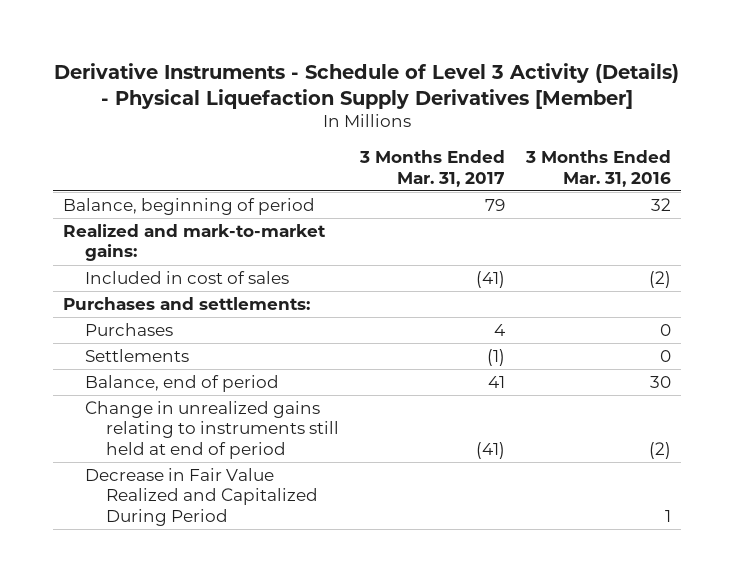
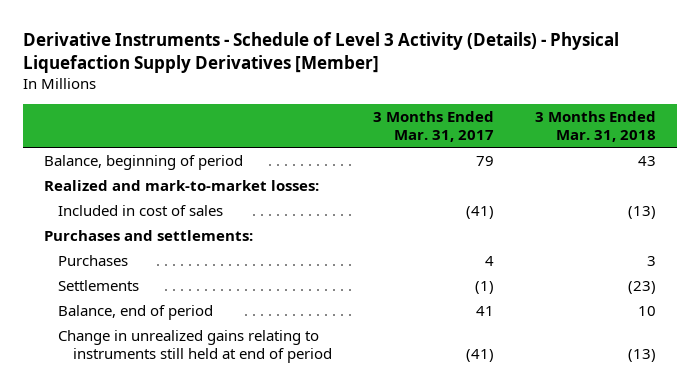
- | 3 Months Ended Mar. 31, 2017 | 3 Months Ended Mar. 31, 2016
+ | 3 Months Ended Mar. 31, 2017 | 3 Months Ended Mar. 31, 2018
- Realized and mark-to-market gains:
+ Realized and mark-to-market losses:
- Decrease in Fair Value Realized and Capitalized During Period | | 1

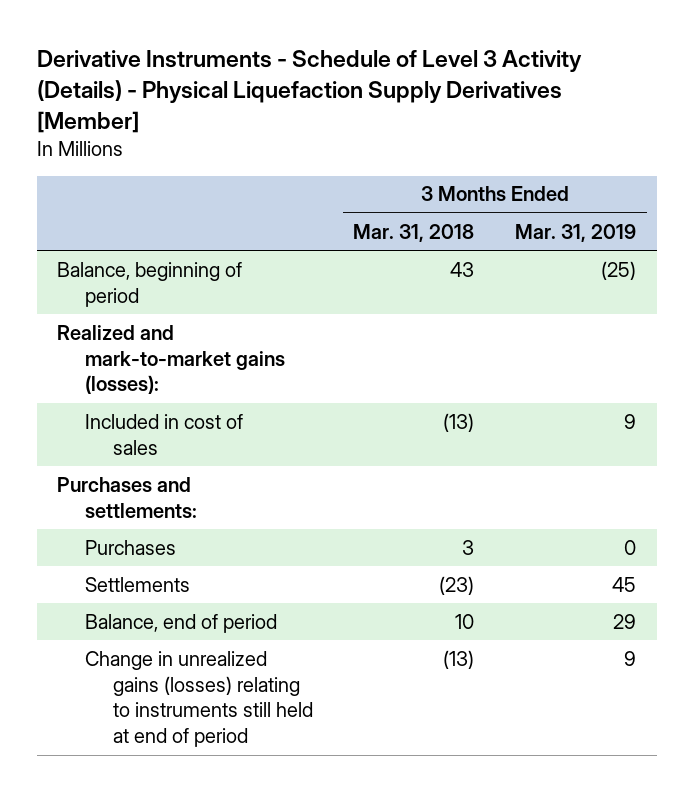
- | 3 Months Ended Mar. 31, 2017 | 3 Months Ended Mar. 31, 2018
+ | 3 Months Ended Mar. 31, 2018 | 3 Months Ended Mar. 31, 2019
- Realized and mark-to-market losses:
+ Realized and mark-to-market gains (losses):
- Change in unrealized gains relating to instruments still held at end of period | (41) | (13)
+ Change in unrealized gains (losses) relating to instruments still held at end of period | (13) | 9

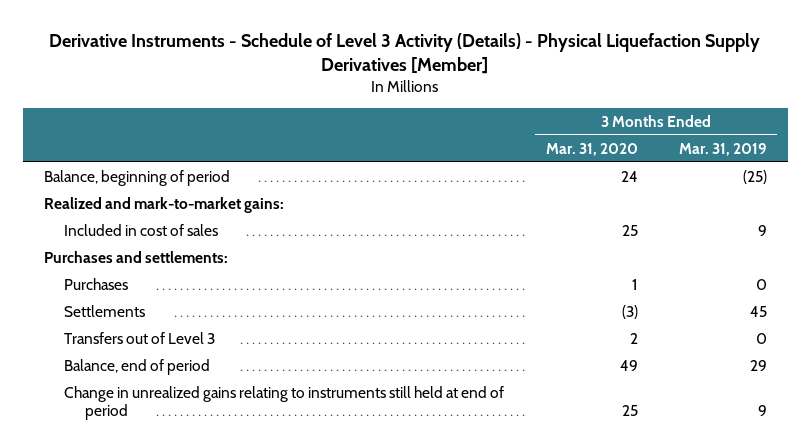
- | 3 Months Ended Mar. 31, 2018 | 3 Months Ended Mar. 31, 2019
+ | 3 Months Ended Mar. 31, 2020 | 3 Months Ended Mar. 31, 2019
- Realized and mark-to-market gains (losses):
+ Realized and mark-to-market gains:
+ Transfers out of Level 3 | 2 | 0
- Change in unrealized gains (losses) relating to instruments still held at end of period | (13) | 9
+ Change in unrealized gains relating to instruments still held at end of period | 25 | 9

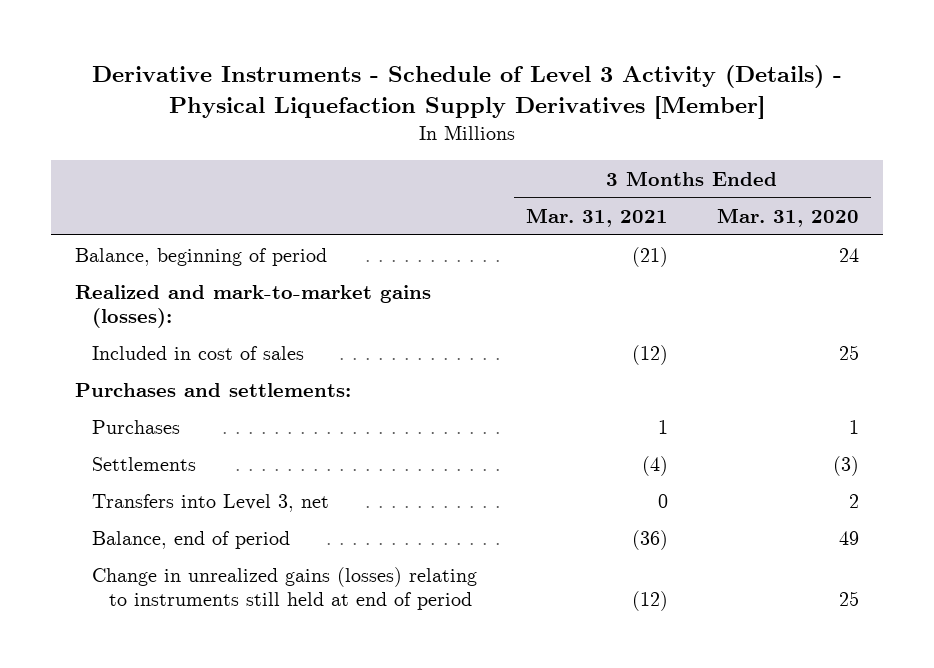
- | 3 Months Ended Mar. 31, 2020 | 3 Months Ended Mar. 31, 2019
+ | 3 Months Ended Mar. 31, 2021 | 3 Months Ended Mar. 31, 2020
- Realized and mark-to-market gains:
+ Realized and mark-to-market gains (losses):
- Transfers out of Level 3 | 2 | 0
+ Transfers into Level 3, net | 0 | 2
- Change in unrealized gains relating to instruments still held at end of period | 25 | 9
+ Change in unrealized gains (losses) relating to instruments still held at end of period | (12) | 25

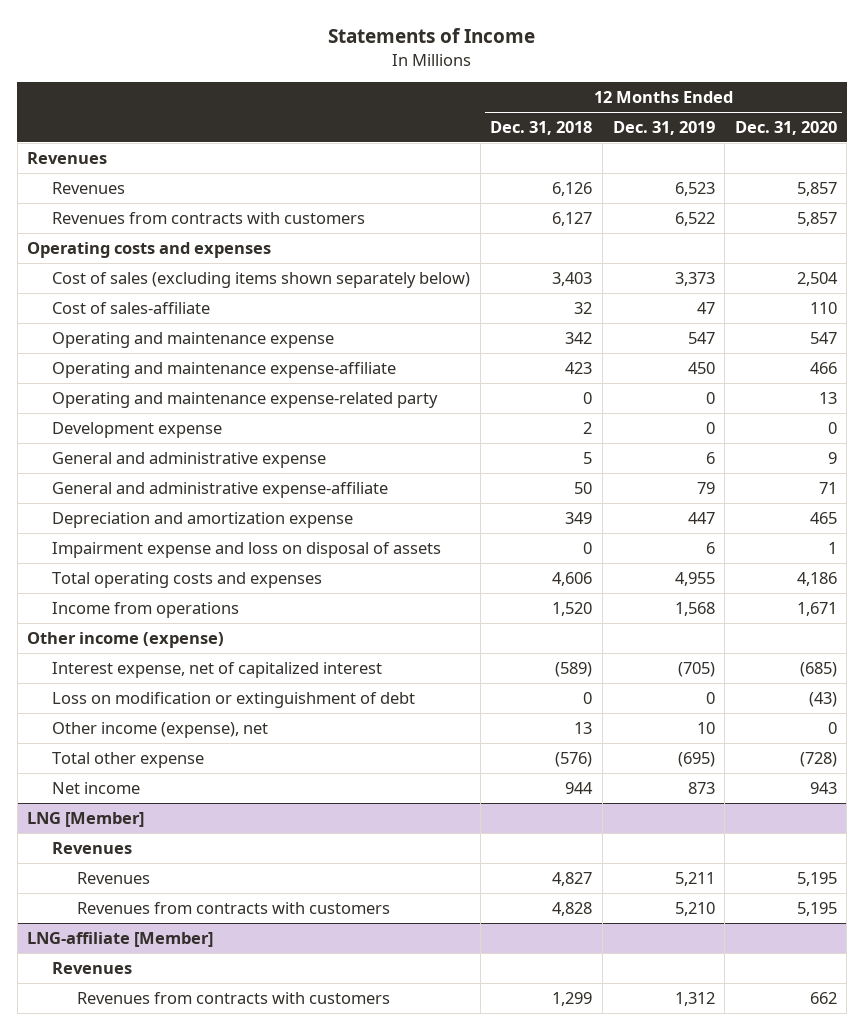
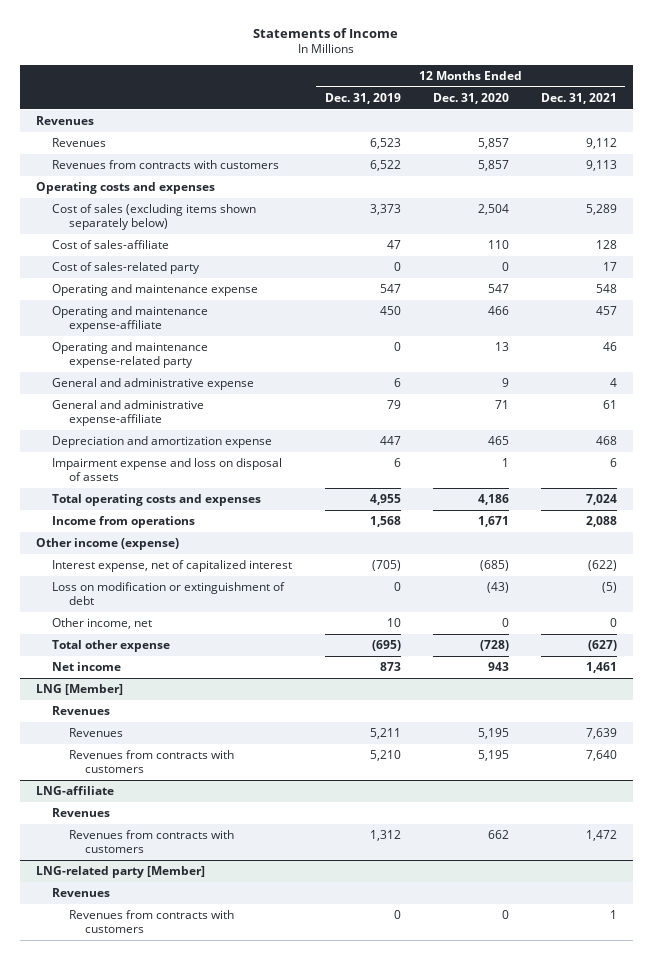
- | 12 Months Ended Dec. 31, 2018 | 12 Months Ended Dec. 31, 2019 | 12 Months Ended Dec. 31, 2020
+ | 12 Months Ended Dec. 31, 2019 | 12 Months Ended Dec. 31, 2020 | 12 Months Ended Dec. 31, 2021
+ Cost of sales-related party | 0 | 0 | 17
- Development expense | 2 | 0 | 0
- Other income (expense), net | 13 | 10 | 0
+ Other income, net | 10 | 0 | 0
- LNG-affiliate [Member]
+ LNG-affiliate
+ LNG-related party [Member]
+ Revenues
+ Revenues from contracts with customers | 0 | 0 | 1

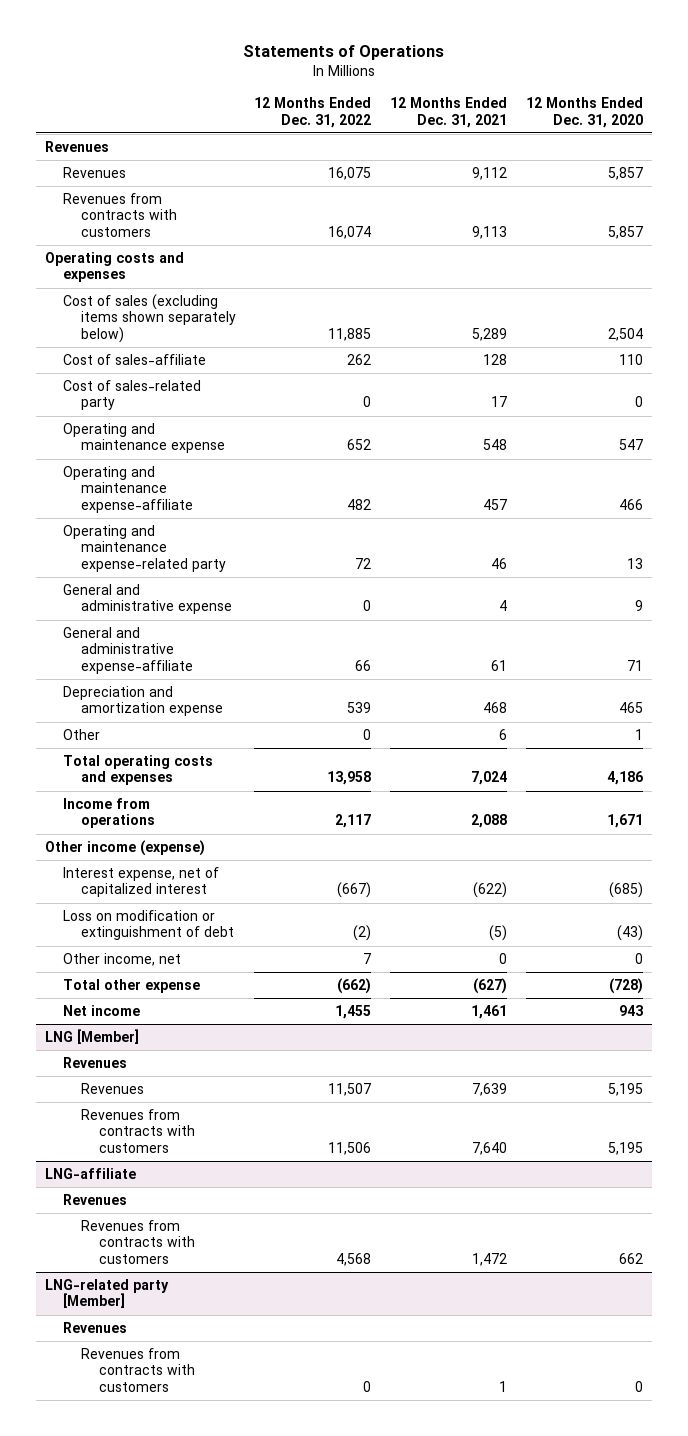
- Statements of Income
+ Statements of Operations
- | 12 Months Ended Dec. 31, 2019 | 12 Months Ended Dec. 31, 2020 | 12 Months Ended Dec. 31, 2021
+ | 12 Months Ended Dec. 31, 2022 | 12 Months Ended Dec. 31, 2021 | 12 Months Ended Dec. 31, 2020
- Impairment expense and loss on disposal of assets | 6 | 1 | 6
+ Other | 0 | 6 | 1

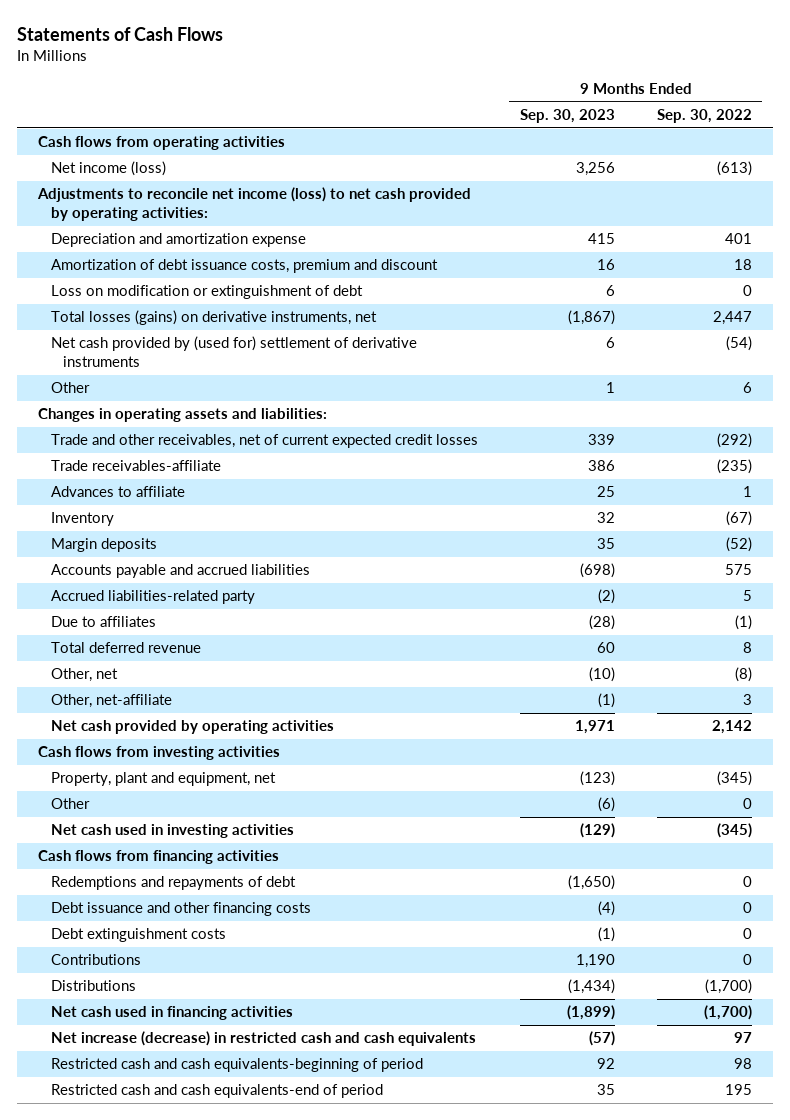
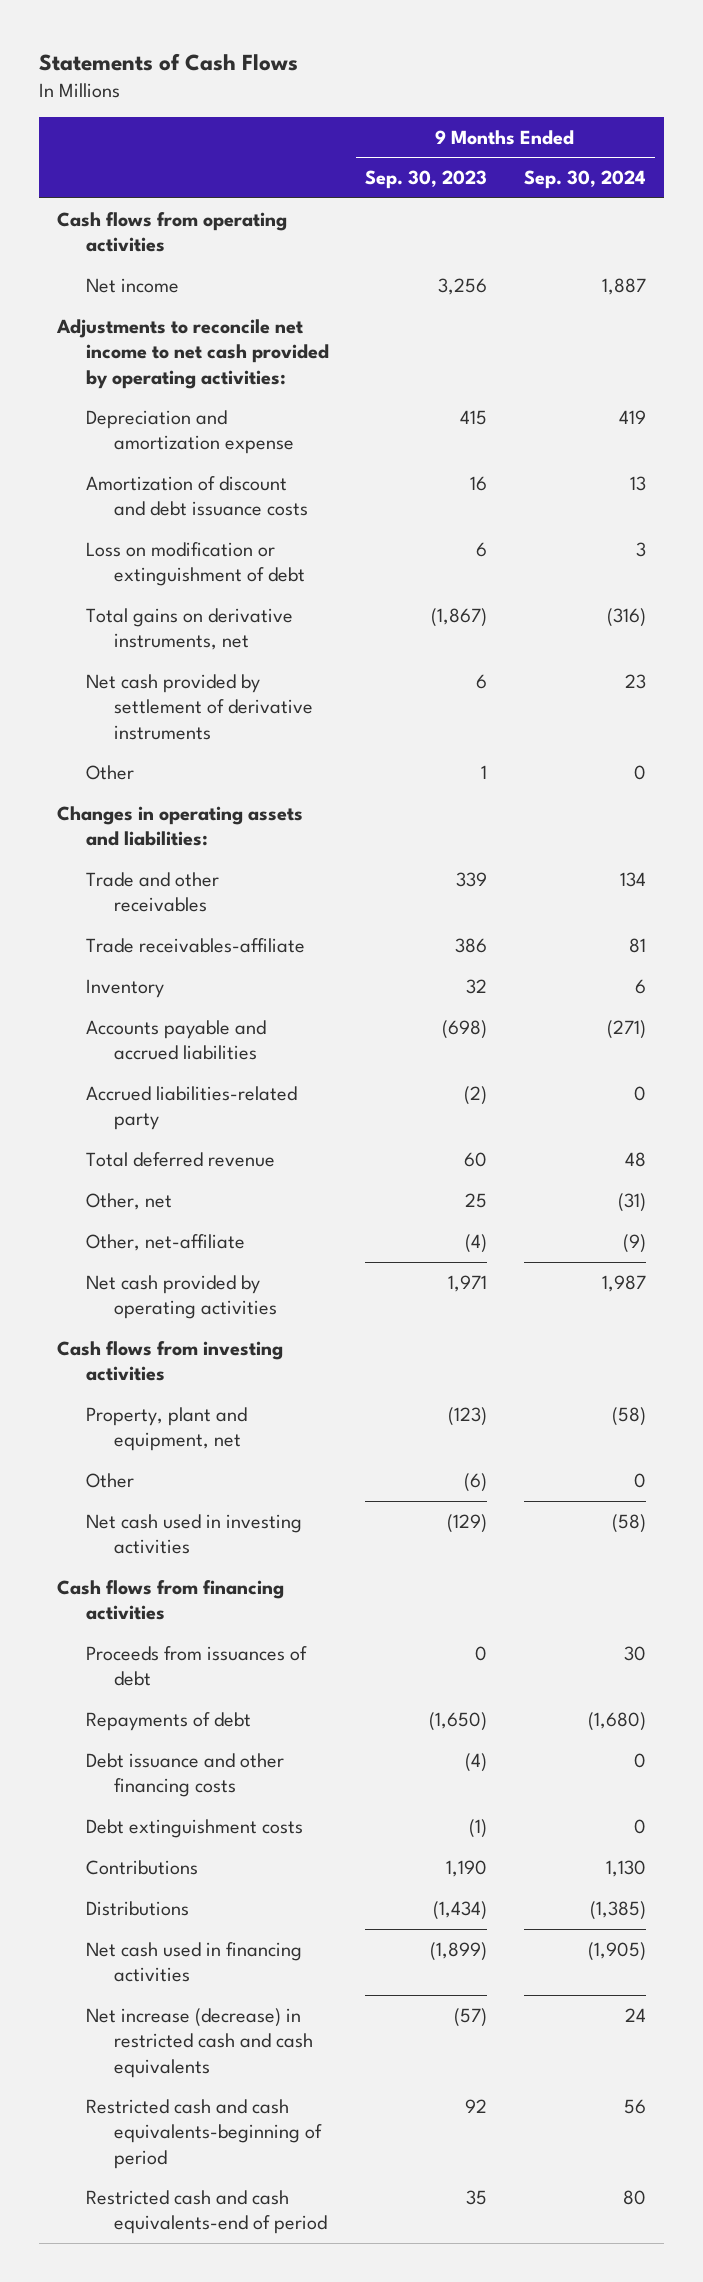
- | 9 Months Ended Sep. 30, 2023 | 9 Months Ended Sep. 30, 2022
+ | 9 Months Ended Sep. 30, 2023 | 9 Months Ended Sep. 30, 2024
- Net income (loss) | 3,256 | (613)
- Adjustments to reconcile net income (loss) to net cash provided by operating activities:
+ Net income | 3,256 | 1,887
+ Adjustments to reconcile net income to net cash provided by operating activities:
- Amortization of debt issuance costs, premium and discount | 16 | 18
+ Amortization of discount and debt issuance costs | 16 | 13
- Total losses (gains) on derivative instruments, net | (1,867) | 2,447
- Net cash provided by (used for) settlement of derivative instruments | 6 | (54)
+ Total gains on derivative instruments, net | (1,867) | (316)
+ Net cash provided by settlement of derivative instruments | 6 | 23
- Trade and other receivables, net of current expected credit losses | 339 | (292)
+ Trade and other receivables | 339 | 134
- Advances to affiliate | 25 | 1
- Margin deposits | 35 | (52)
- Due to affiliates | (28) | (1)
- Other, net | (10) | (8)
- Other, net-affiliate | (1) | 3
+ Other, net | 25 | (31)
+ Other, net-affiliate | (4) | (9)
- Redemptions and repayments of debt | (1,650) | 0
+ Proceeds from issuances of debt | 0 | 30
+ Repayments of debt | (1,650) | (1,680)

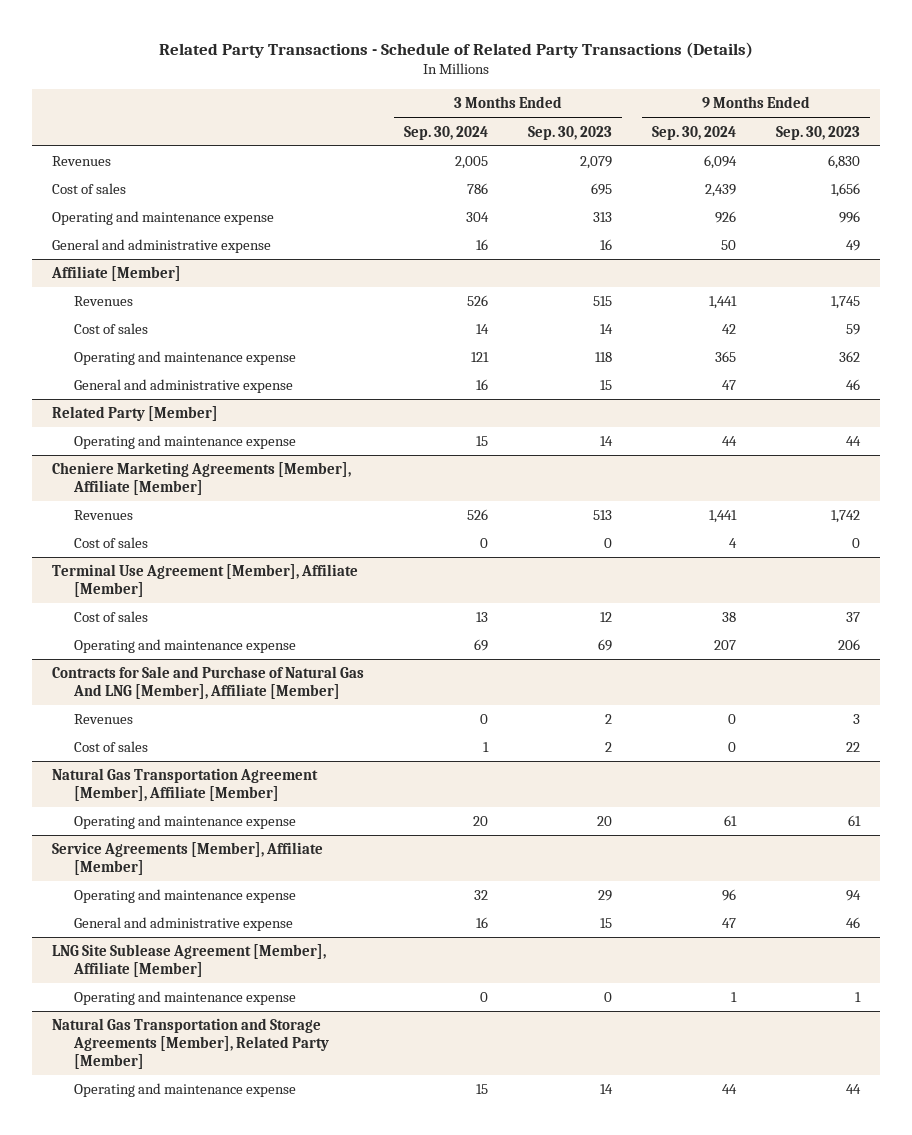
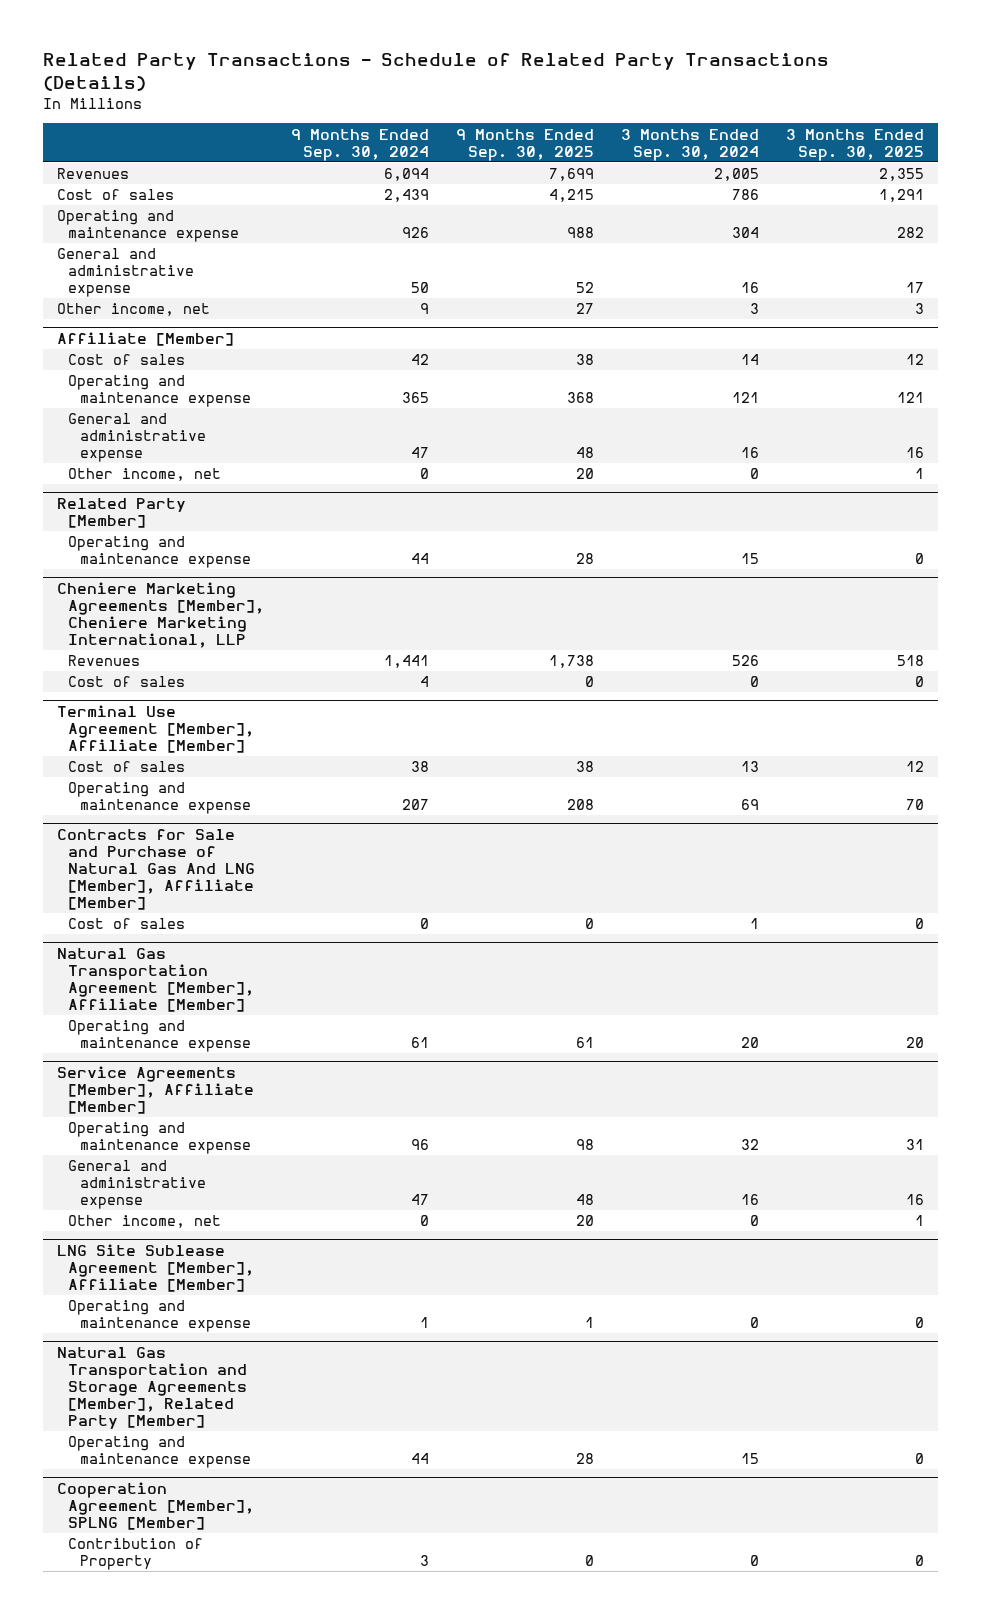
- | 3 Months Ended Sep. 30, 2024 | 3 Months Ended Sep. 30, 2023 | 9 Months Ended Sep. 30, 2024 | 9 Months Ended Sep. 30, 2023
+ | 9 Months Ended Sep. 30, 2024 | 9 Months Ended Sep. 30, 2025 | 3 Months Ended Sep. 30, 2024 | 3 Months Ended Sep. 30, 2025
+ Other income, net | 9 | 27 | 3 | 3
@ Affiliate [Member]
- Revenues | 526 | 515 | 1,441 | 1,745
+ Other income, net | 0 | 20 | 0 | 1
- Cheniere Marketing Agreements [Member], Affiliate [Member]
+ Cheniere Marketing Agreements [Member], Cheniere Marketing International, LLP
@ Contracts for Sale and Purchase of Natural Gas And LNG [Member], Affiliate [Member]
- Revenues | 0 | 2 | 0 | 3
@ Service Agreements [Member], Affiliate [Member]
+ Other income, net | 0 | 20 | 0 | 1
+ Cooperation Agreement [Member], SPLNG [Member]
+ Contribution of Property | 3 | 0 | 0 | 0

